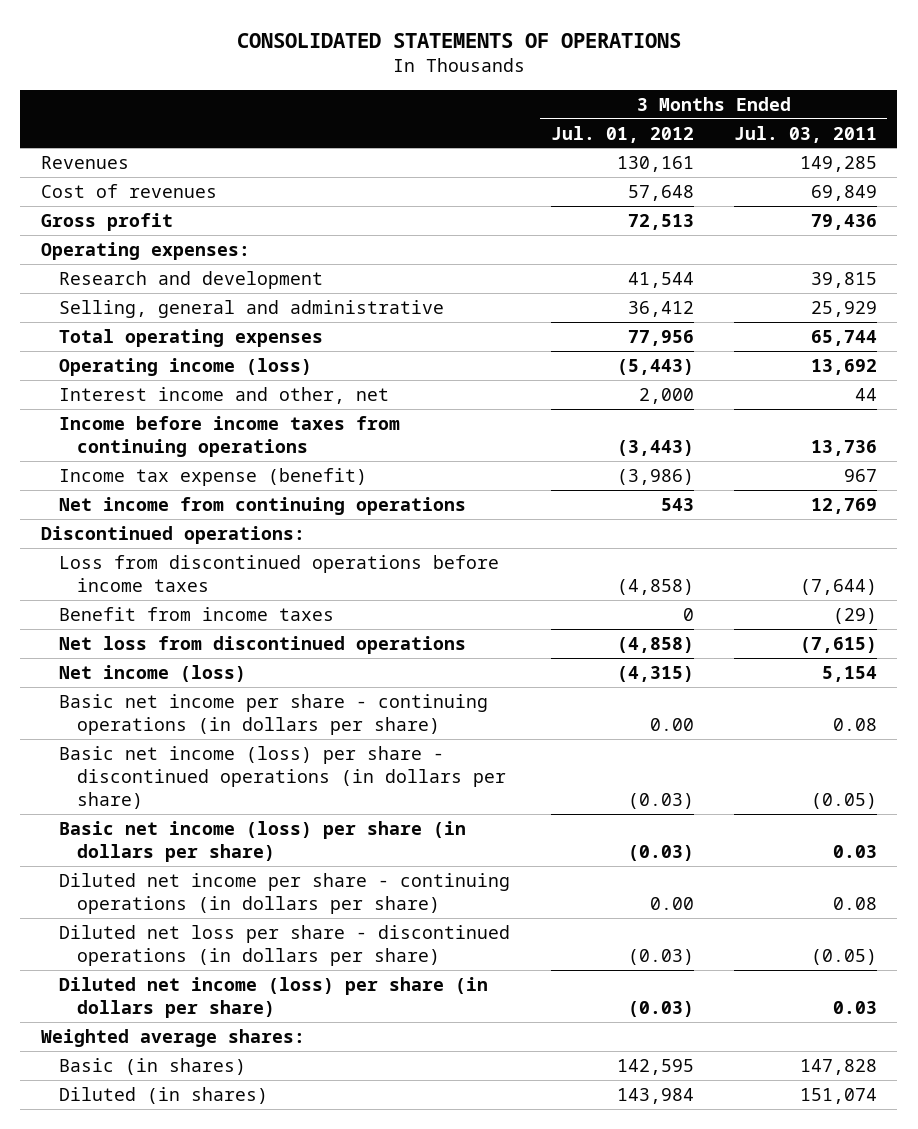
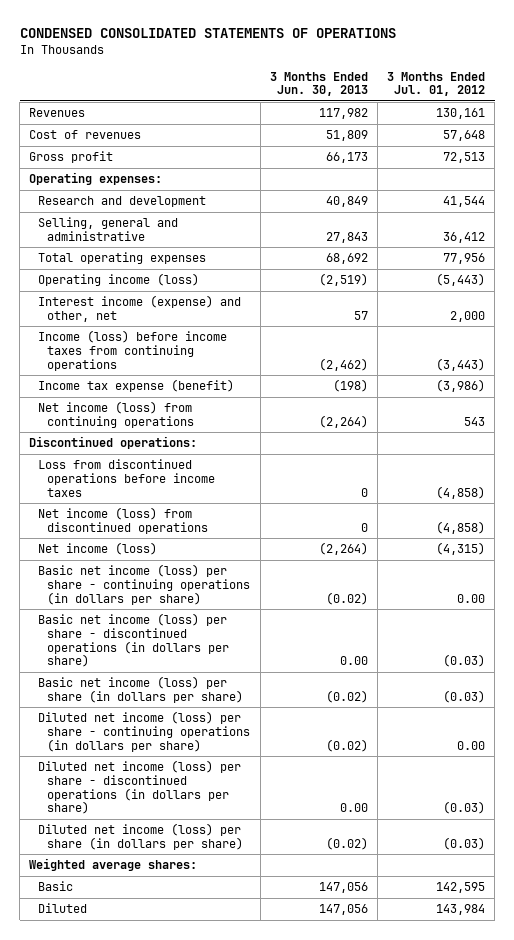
- CONSOLIDATED STATEMENTS OF OPERATIONS
+ CONDENSED CONSOLIDATED STATEMENTS OF OPERATIONS
- | 3 Months Ended Jul. 01, 2012 | 3 Months Ended Jul. 03, 2011
+ | 3 Months Ended Jun. 30, 2013 | 3 Months Ended Jul. 01, 2012
- Interest income and other, net | 2,000 | 44
- Income before income taxes from continuing operations | (3,443) | 13,736
+ Interest income (expense) and other, net | 57 | 2,000
+ Income (loss) before income taxes from continuing operations | (2,462) | (3,443)
- Net income from continuing operations | 543 | 12,769
+ Net income (loss) from continuing operations | (2,264) | 543
- Benefit from income taxes | 0 | (29)
- Net loss from discontinued operations | (4,858) | (7,615)
+ Net income (loss) from discontinued operations | 0 | (4,858)
- Basic net income per share - continuing operations (in dollars per share) | 0.00 | 0.08
+ Basic net income (loss) per share - continuing operations (in dollars per share) | (0.02) | 0.00
- Diluted net income per share - continuing operations (in dollars per share) | 0.00 | 0.08
- Diluted net loss per share - discontinued operations (in dollars per share) | (0.03) | (0.05)
+ Diluted net income (loss) per share - continuing operations (in dollars per share) | (0.02) | 0.00
+ Diluted net income (loss) per share - discontinued operations (in dollars per share) | 0.00 | (0.03)
- Basic (in shares) | 142,595 | 147,828
- Diluted (in shares) | 143,984 | 151,074
+ Basic | 147,056 | 142,595
+ Diluted | 147,056 | 143,984

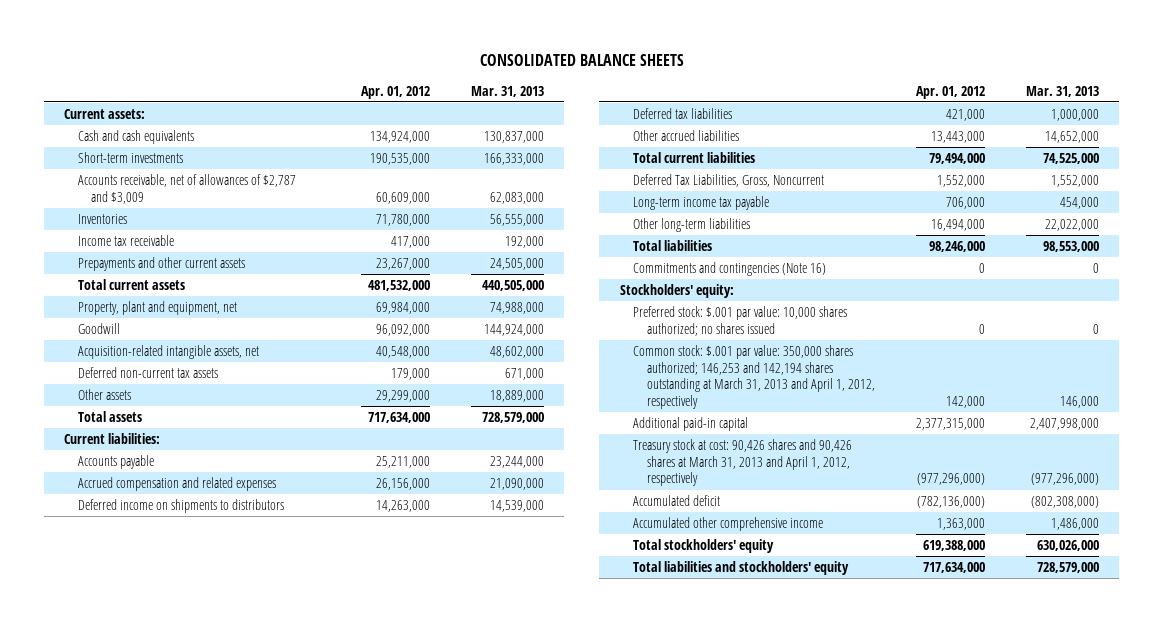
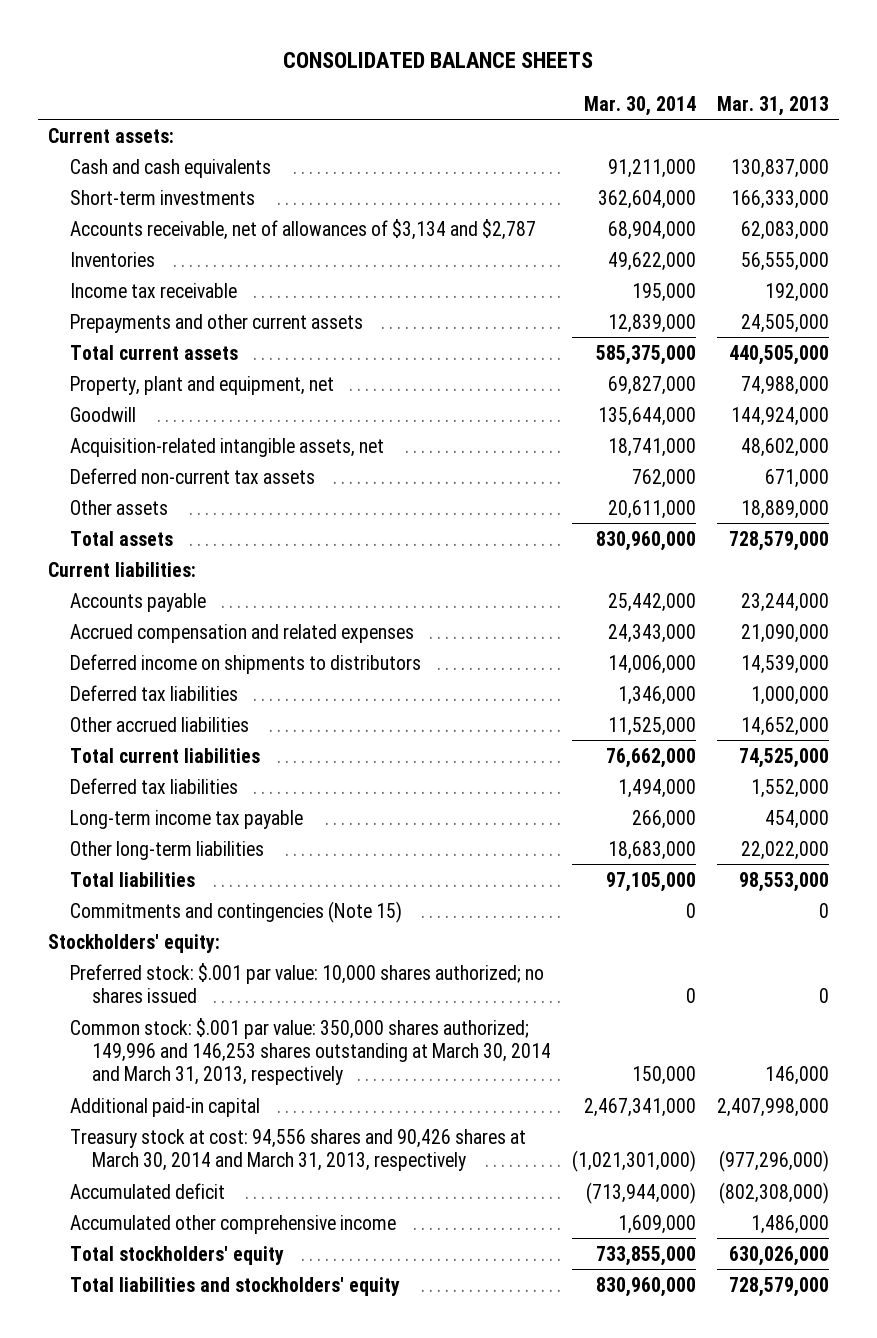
- | Apr. 01, 2012 | Mar. 31, 2013
+ | Mar. 30, 2014 | Mar. 31, 2013
- Accounts receivable, net of allowances of $2,787 and $3,009 | 60,609,000 | 62,083,000
+ Accounts receivable, net of allowances of $3,134 and $2,787 | 68,904,000 | 62,083,000
- Deferred Tax Liabilities, Gross, Noncurrent | 1,552,000 | 1,552,000
+ Deferred tax liabilities | 1,494,000 | 1,552,000
- Commitments and contingencies (Note 16) | 0 | 0
+ Commitments and contingencies (Note 15) | 0 | 0
- Common stock: $.001 par value: 350,000 shares authorized; 146,253 and 142,194 shares outstanding at March 31, 2013 and April 1, 2012, respectively | 142,000 | 146,000
+ Common stock: $.001 par value: 350,000 shares authorized; 149,996 and 146,253 shares outstanding at March 30, 2014 and March 31, 2013, respectively | 150,000 | 146,000
- Treasury stock at cost: 90,426 shares and 90,426 shares at March 31, 2013 and April 1, 2012, respectively | (977,296,000) | (977,296,000)
+ Treasury stock at cost: 94,556 shares and 90,426 shares at March 30, 2014 and March 31, 2013, respectively | (1,021,301,000) | (977,296,000)

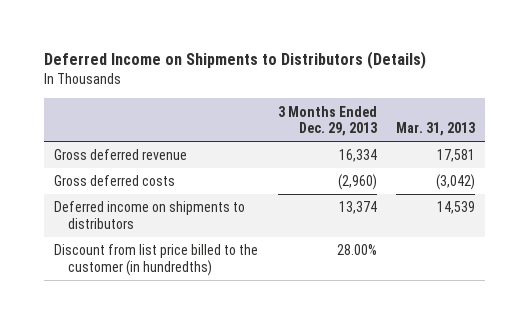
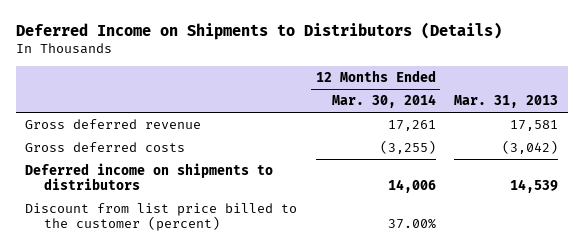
- | 3 Months Ended Dec. 29, 2013 | Mar. 31, 2013
+ | 12 Months Ended Mar. 30, 2014 | Mar. 31, 2013
- Discount from list price billed to the customer (in hundredths) | 28.00% |
+ Discount from list price billed to the customer (percent) | 37.00% |

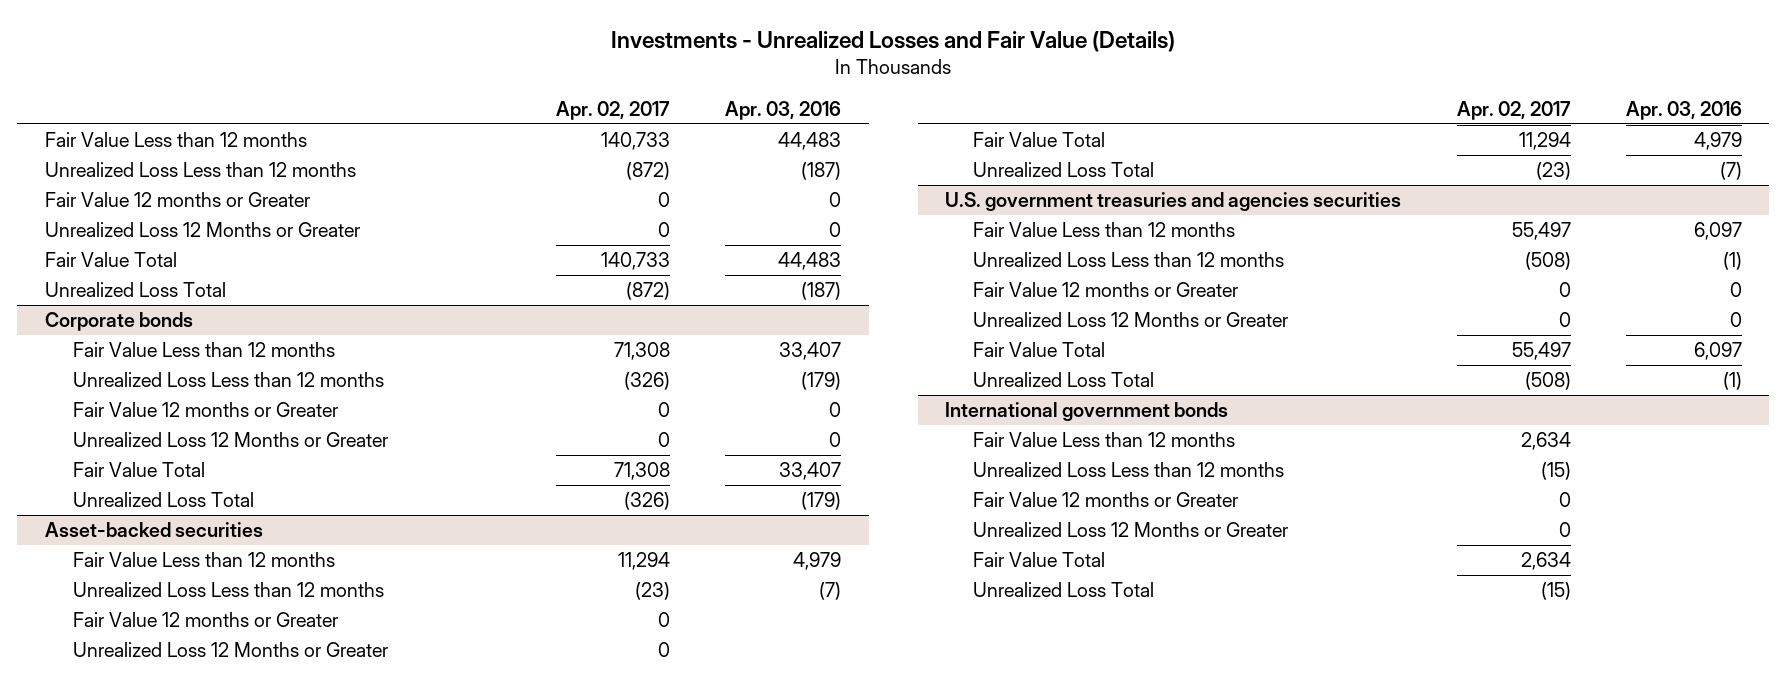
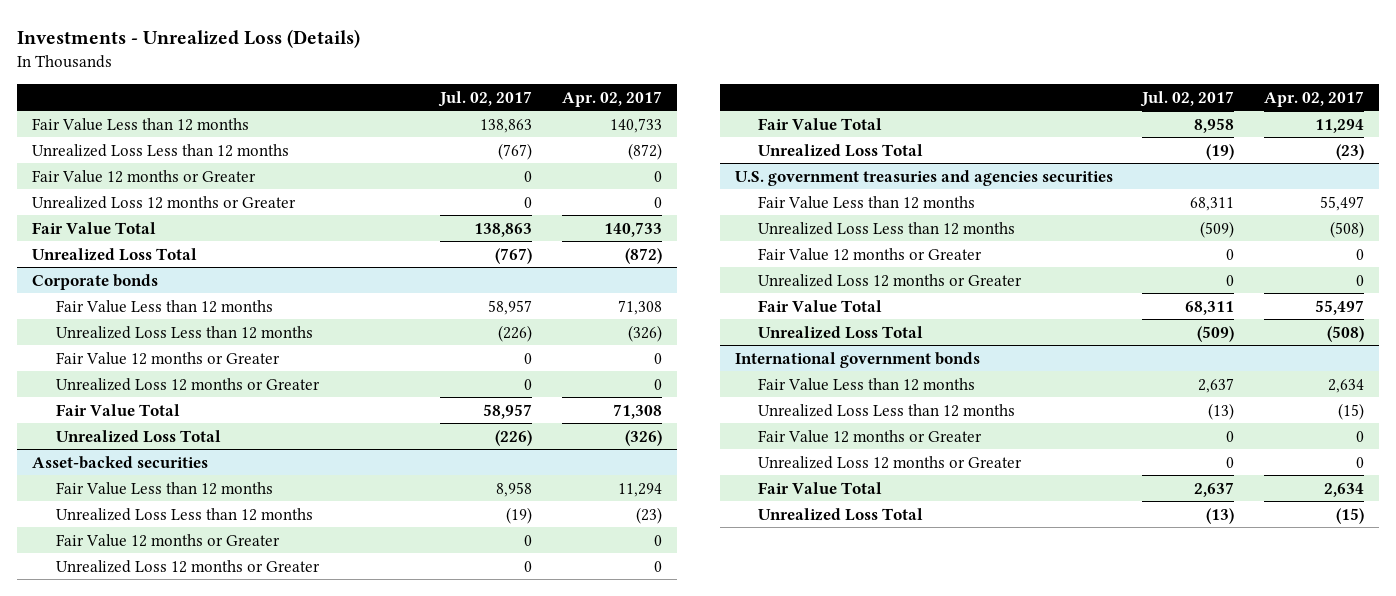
- Investments - Unrealized Losses and Fair Value (Details)
+ Investments - Unrealized Loss (Details)
- | Apr. 02, 2017 | Apr. 03, 2016
+ | Jul. 02, 2017 | Apr. 02, 2017
- Unrealized Loss 12 Months or Greater | 0 | 0
+ Unrealized Loss 12 months or Greater | 0 | 0
@ Corporate bonds
- Unrealized Loss 12 Months or Greater | 0 | 0
+ Unrealized Loss 12 months or Greater | 0 | 0
@ Asset-backed securities
- Unrealized Loss 12 Months or Greater | 0 |
+ Unrealized Loss 12 months or Greater | 0 | 0
@ U.S. government treasuries and agencies securities
- Unrealized Loss 12 Months or Greater | 0 | 0
+ Unrealized Loss 12 months or Greater | 0 | 0
@ International government bonds
- Unrealized Loss 12 Months or Greater | 0 |
+ Unrealized Loss 12 months or Greater | 0 | 0

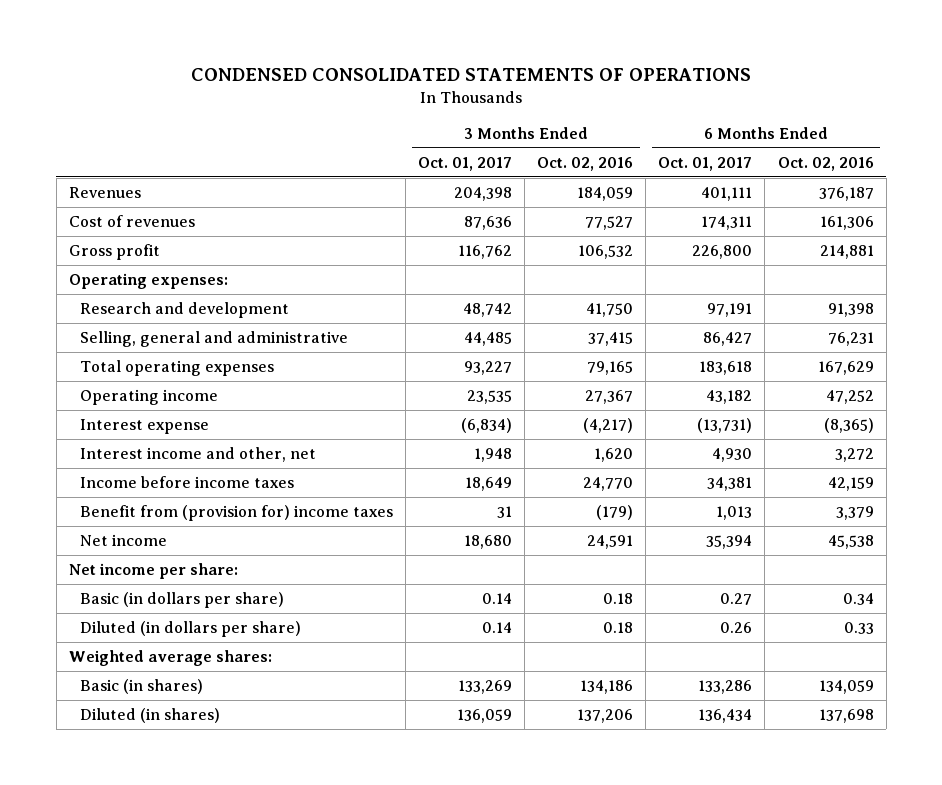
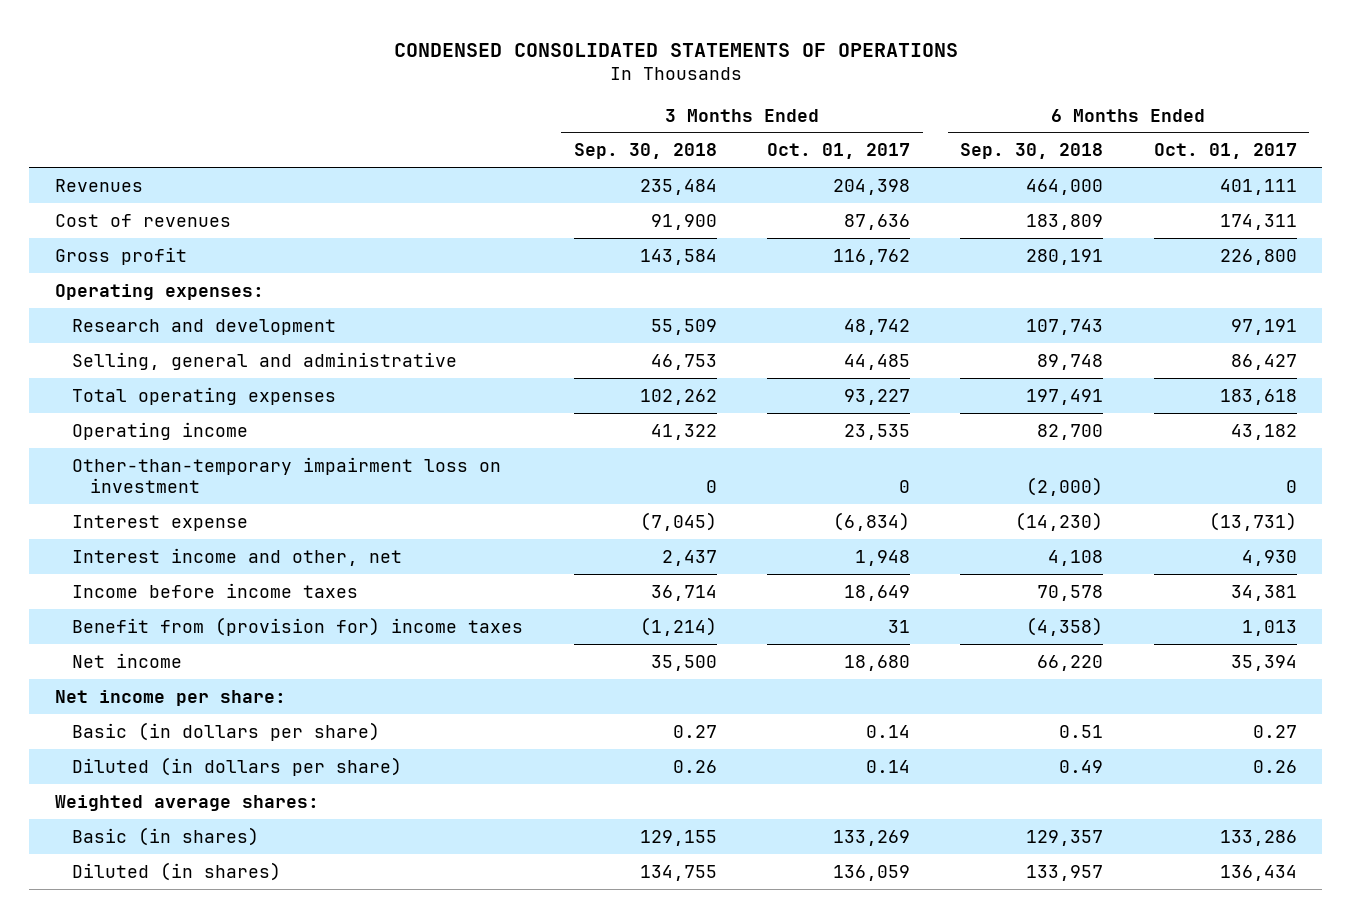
- | 3 Months Ended Oct. 01, 2017 | 3 Months Ended Oct. 02, 2016 | 6 Months Ended Oct. 01, 2017 | 6 Months Ended Oct. 02, 2016
+ | 3 Months Ended Sep. 30, 2018 | 3 Months Ended Oct. 01, 2017 | 6 Months Ended Sep. 30, 2018 | 6 Months Ended Oct. 01, 2017
+ Other-than-temporary impairment loss on investment | 0 | 0 | (2,000) | 0

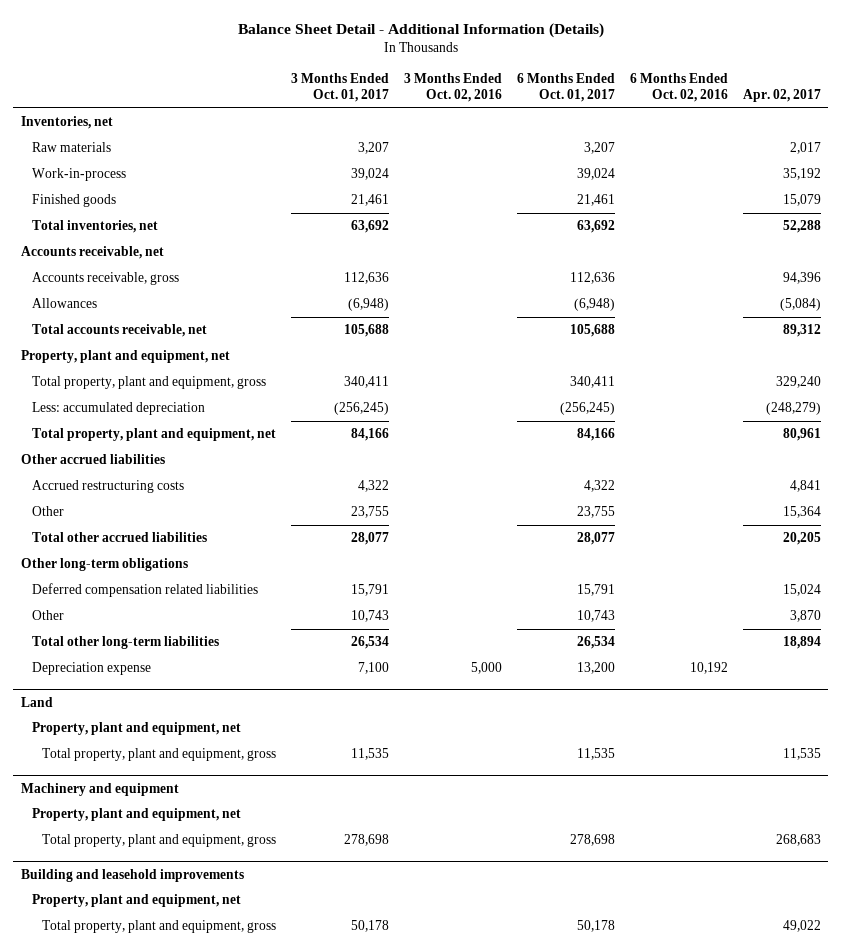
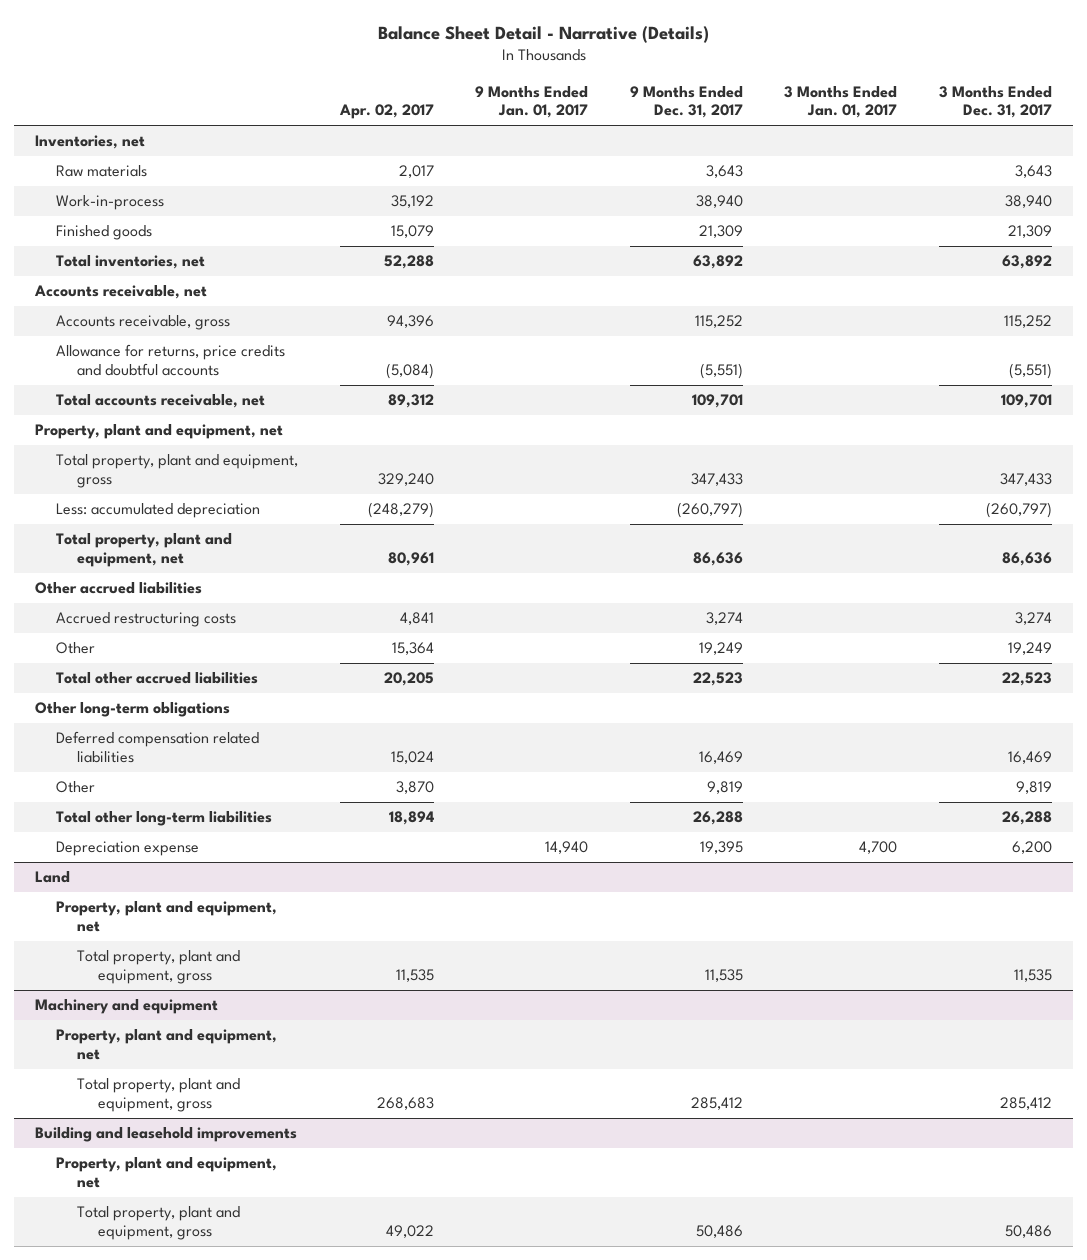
- Balance Sheet Detail - Additional Information (Details)
+ Balance Sheet Detail - Narrative (Details)
- | 3 Months Ended Oct. 01, 2017 | 3 Months Ended Oct. 02, 2016 | 6 Months Ended Oct. 01, 2017 | 6 Months Ended Oct. 02, 2016 | Apr. 02, 2017
+ | Apr. 02, 2017 | 9 Months Ended Jan. 01, 2017 | 9 Months Ended Dec. 31, 2017 | 3 Months Ended Jan. 01, 2017 | 3 Months Ended Dec. 31, 2017
- Allowances | (6,948) | | (6,948) | | (5,084)
+ Allowance for returns, price credits and doubtful accounts | (5,084) | | (5,551) | | (5,551)

